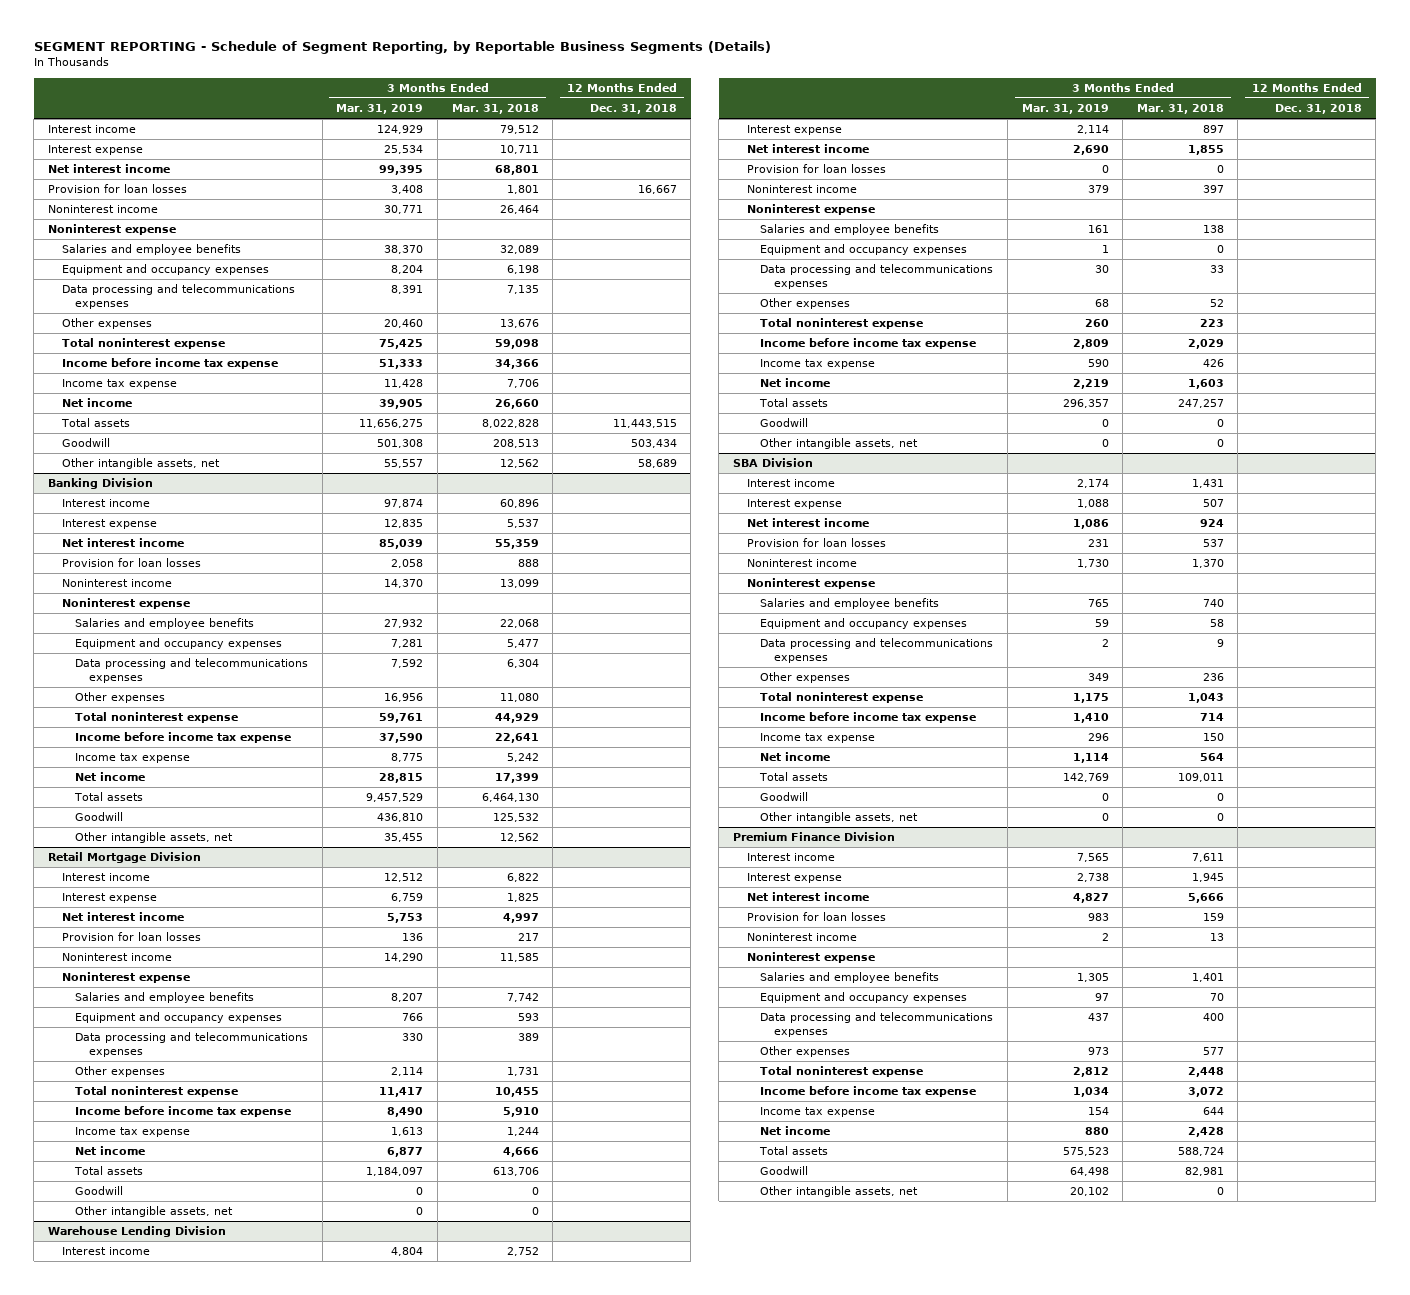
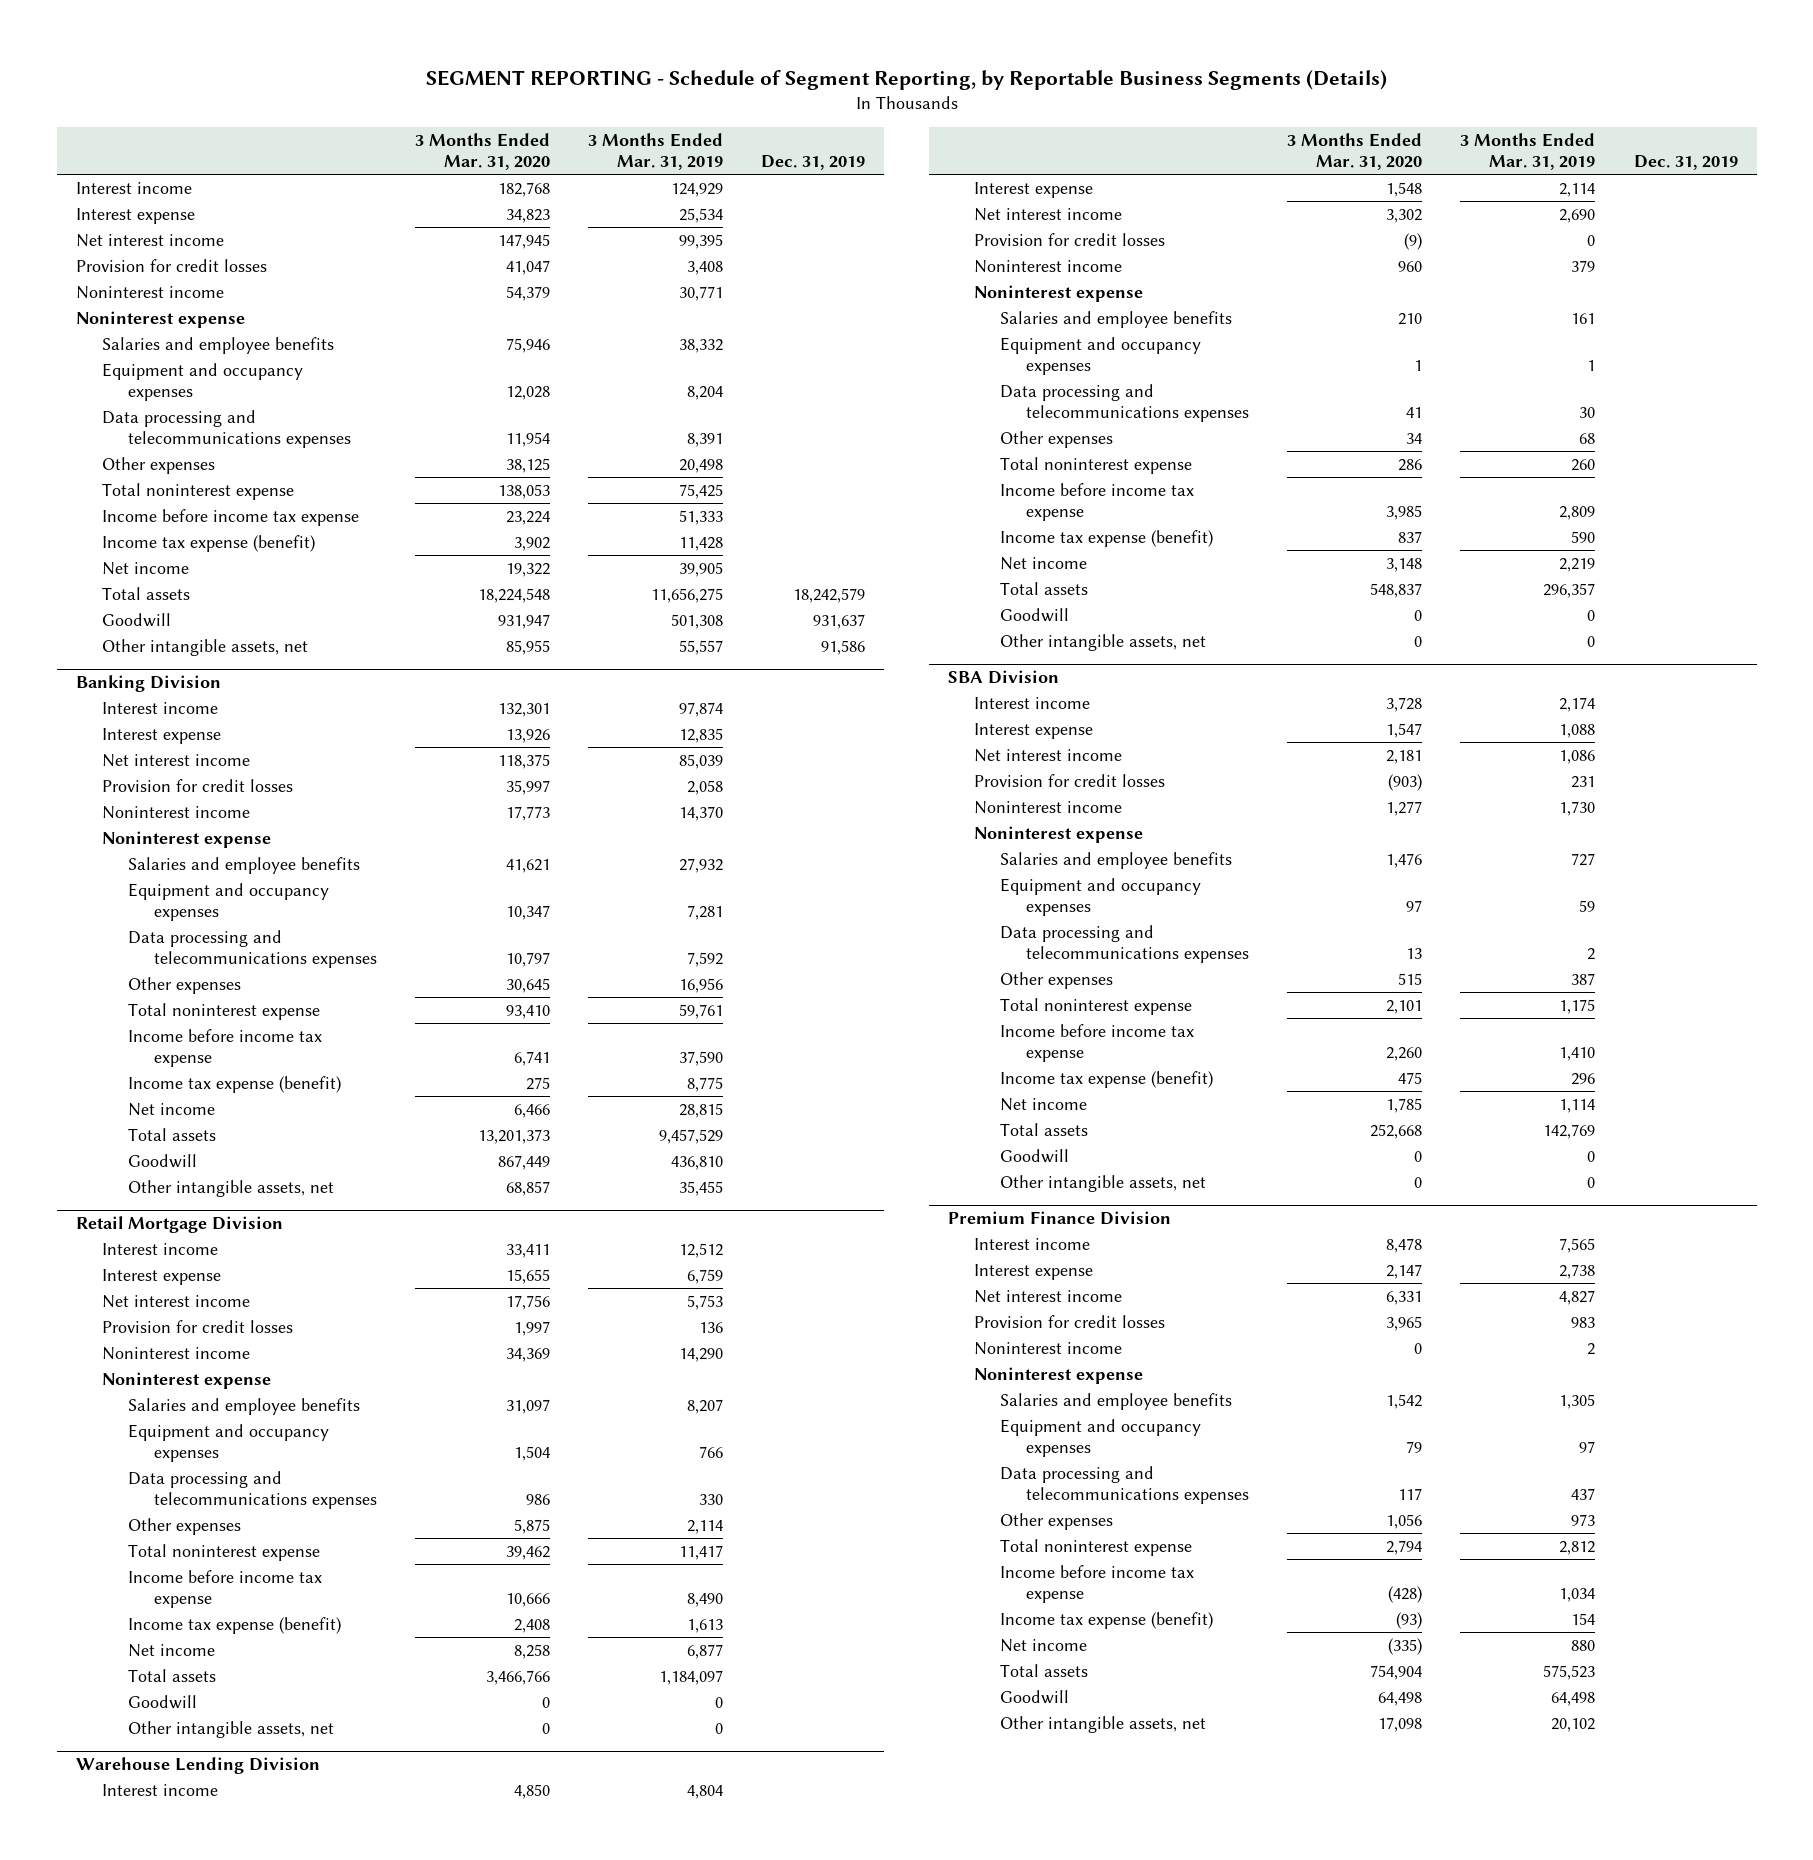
- | 3 Months Ended Mar. 31, 2019 | 3 Months Ended Mar. 31, 2018 | 12 Months Ended Dec. 31, 2018
+ | 3 Months Ended Mar. 31, 2020 | 3 Months Ended Mar. 31, 2019 | Dec. 31, 2019
- Provision for loan losses | 3,408 | 1,801 | 16,667
+ Provision for credit losses | 41,047 | 3,408 |
- Salaries and employee benefits | 38,370 | 32,089 |
+ Salaries and employee benefits | 75,946 | 38,332 |
- Other expenses | 20,460 | 13,676 |
+ Other expenses | 38,125 | 20,498 |
- Income tax expense | 11,428 | 7,706 |
+ Income tax expense (benefit) | 3,902 | 11,428 |
@ Banking Division
- Provision for loan losses | 2,058 | 888 |
+ Provision for credit losses | 35,997 | 2,058 |
- Income tax expense | 8,775 | 5,242 |
+ Income tax expense (benefit) | 275 | 8,775 |
@ Retail Mortgage Division
- Provision for loan losses | 136 | 217 |
+ Provision for credit losses | 1,997 | 136 |
- Income tax expense | 1,613 | 1,244 |
+ Income tax expense (benefit) | 2,408 | 1,613 |
@ Warehouse Lending Division
- Provision for loan losses | 0 | 0 |
+ Provision for credit losses | (9) | 0 |
- Income tax expense | 590 | 426 |
+ Income tax expense (benefit) | 837 | 590 |
@ SBA Division
- Provision for loan losses | 231 | 537 |
+ Provision for credit losses | (903) | 231 |
- Salaries and employee benefits | 765 | 740 |
+ Salaries and employee benefits | 1,476 | 727 |
- Other expenses | 349 | 236 |
+ Other expenses | 515 | 387 |
- Income tax expense | 296 | 150 |
+ Income tax expense (benefit) | 475 | 296 |
@ Premium Finance Division
- Provision for loan losses | 983 | 159 |
+ Provision for credit losses | 3,965 | 983 |
- Income tax expense | 154 | 644 |
+ Income tax expense (benefit) | (93) | 154 |

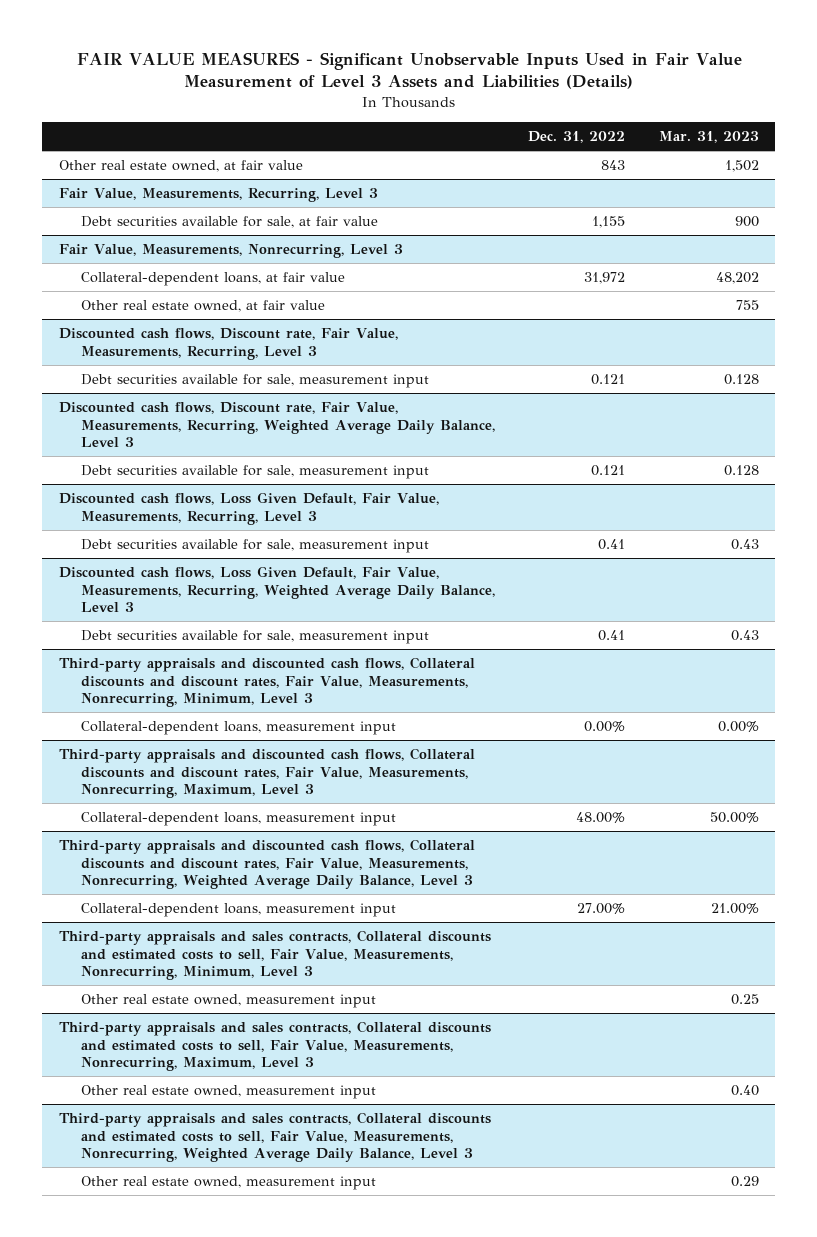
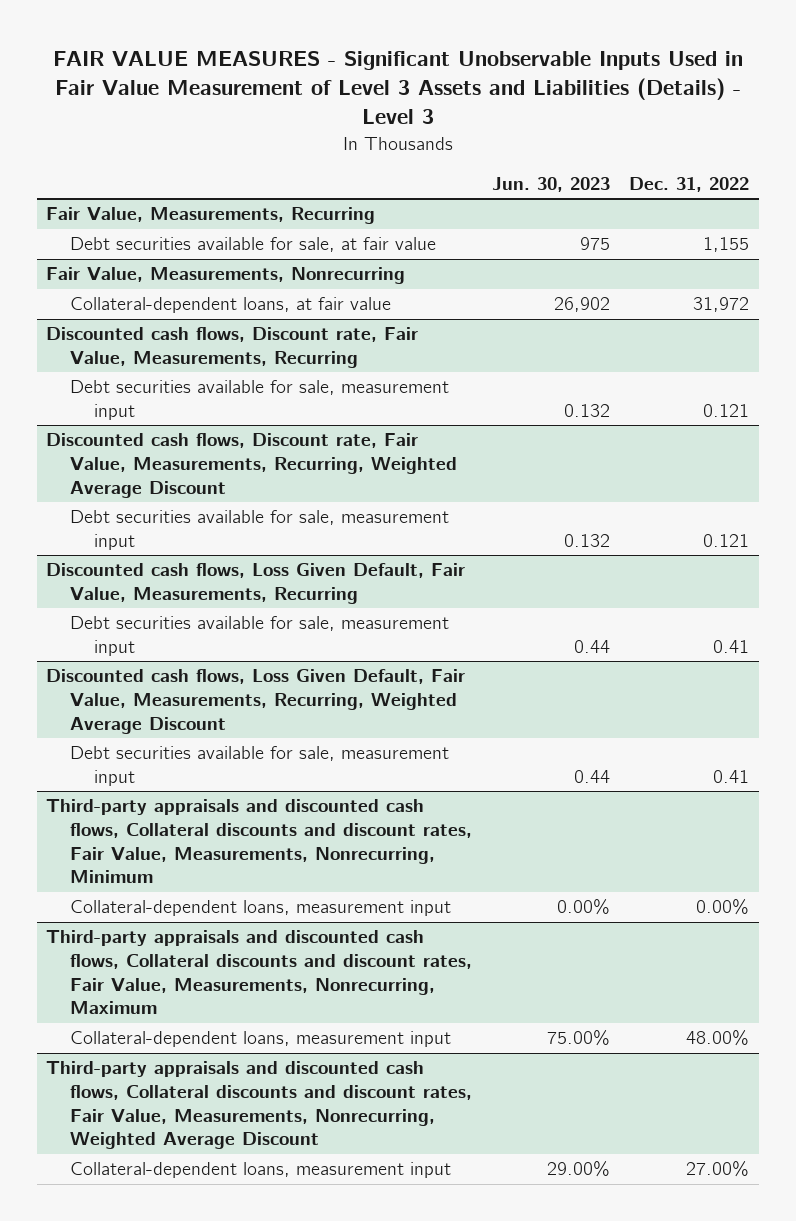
- FAIR VALUE MEASURES - Significant Unobservable Inputs Used in Fair Value Measurement of Level 3 Assets and Liabilities (Details)
+ FAIR VALUE MEASURES - Significant Unobservable Inputs Used in Fair Value Measurement of Level 3 Assets and Liabilities (Details) - Level 3
- | Dec. 31, 2022 | Mar. 31, 2023
+ | Jun. 30, 2023 | Dec. 31, 2022
- Other real estate owned, at fair value | 843 | 1,502
- Fair Value, Measurements, Recurring, Level 3
+ Fair Value, Measurements, Recurring
- Fair Value, Measurements, Nonrecurring, Level 3
+ Fair Value, Measurements, Nonrecurring
- Other real estate owned, at fair value | | 755
- Discounted cash flows, Discount rate, Fair Value, Measurements, Recurring, Level 3
+ Discounted cash flows, Discount rate, Fair Value, Measurements, Recurring
- Discounted cash flows, Discount rate, Fair Value, Measurements, Recurring, Weighted Average Daily Balance, Level 3
+ Discounted cash flows, Discount rate, Fair Value, Measurements, Recurring, Weighted Average Discount
- Discounted cash flows, Loss Given Default, Fair Value, Measurements, Recurring, Level 3
+ Discounted cash flows, Loss Given Default, Fair Value, Measurements, Recurring
- Discounted cash flows, Loss Given Default, Fair Value, Measurements, Recurring, Weighted Average Daily Balance, Level 3
+ Discounted cash flows, Loss Given Default, Fair Value, Measurements, Recurring, Weighted Average Discount
- Third-party appraisals and discounted cash flows, Collateral discounts and discount rates, Fair Value, Measurements, Nonrecurring, Minimum, Level 3
+ Third-party appraisals and discounted cash flows, Collateral discounts and discount rates, Fair Value, Measurements, Nonrecurring, Minimum
- Third-party appraisals and discounted cash flows, Collateral discounts and discount rates, Fair Value, Measurements, Nonrecurring, Maximum, Level 3
+ Third-party appraisals and discounted cash flows, Collateral discounts and discount rates, Fair Value, Measurements, Nonrecurring, Maximum
- Third-party appraisals and discounted cash flows, Collateral discounts and discount rates, Fair Value, Measurements, Nonrecurring, Weighted Average Daily Balance, Level 3
+ Third-party appraisals and discounted cash flows, Collateral discounts and discount rates, Fair Value, Measurements, Nonrecurring, Weighted Average Discount
- Third-party appraisals and sales contracts, Collateral discounts and estimated costs to sell, Fair Value, Measurements, Nonrecurring, Minimum, Level 3
- Other real estate owned, measurement input | | 0.25
- Third-party appraisals and sales contracts, Collateral discounts and estimated costs to sell, Fair Value, Measurements, Nonrecurring, Maximum, Level 3
- Other real estate owned, measurement input | | 0.40
- Third-party appraisals and sales contracts, Collateral discounts and estimated costs to sell, Fair Value, Measurements, Nonrecurring, Weighted Average Daily Balance, Level 3
- Other real estate owned, measurement input | | 0.29

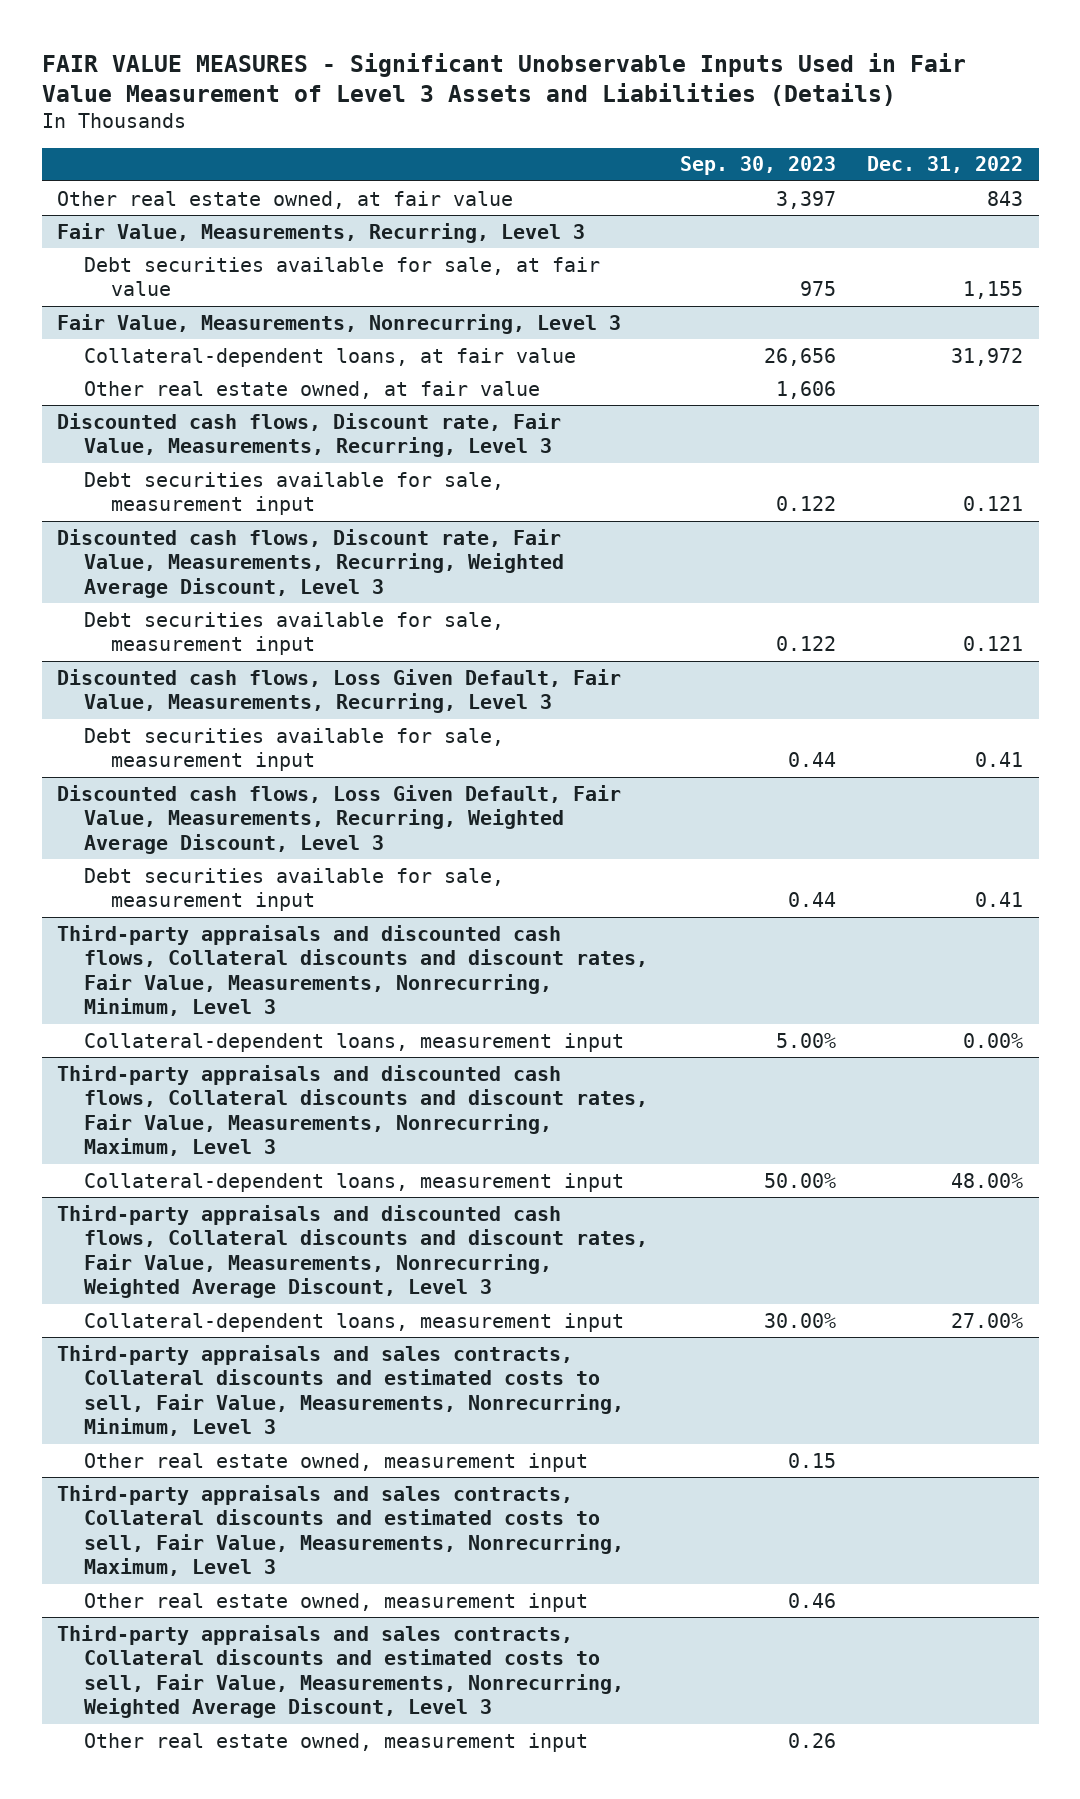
- FAIR VALUE MEASURES - Significant Unobservable Inputs Used in Fair Value Measurement of Level 3 Assets and Liabilities (Details) - Level 3
+ FAIR VALUE MEASURES - Significant Unobservable Inputs Used in Fair Value Measurement of Level 3 Assets and Liabilities (Details)
- | Jun. 30, 2023 | Dec. 31, 2022
+ | Sep. 30, 2023 | Dec. 31, 2022
- Fair Value, Measurements, Recurring
+ Other real estate owned, at fair value | 3,397 | 843
+ Fair Value, Measurements, Recurring, Level 3
- Fair Value, Measurements, Nonrecurring
+ Fair Value, Measurements, Nonrecurring, Level 3
- Discounted cash flows, Discount rate, Fair Value, Measurements, Recurring
+ Other real estate owned, at fair value | 1,606 |
+ Discounted cash flows, Discount rate, Fair Value, Measurements, Recurring, Level 3
- Discounted cash flows, Discount rate, Fair Value, Measurements, Recurring, Weighted Average Discount
+ Discounted cash flows, Discount rate, Fair Value, Measurements, Recurring, Weighted Average Discount, Level 3
- Discounted cash flows, Loss Given Default, Fair Value, Measurements, Recurring
+ Discounted cash flows, Loss Given Default, Fair Value, Measurements, Recurring, Level 3
- Discounted cash flows, Loss Given Default, Fair Value, Measurements, Recurring, Weighted Average Discount
+ Discounted cash flows, Loss Given Default, Fair Value, Measurements, Recurring, Weighted Average Discount, Level 3
- Third-party appraisals and discounted cash flows, Collateral discounts and discount rates, Fair Value, Measurements, Nonrecurring, Minimum
+ Third-party appraisals and discounted cash flows, Collateral discounts and discount rates, Fair Value, Measurements, Nonrecurring, Minimum, Level 3
- Third-party appraisals and discounted cash flows, Collateral discounts and discount rates, Fair Value, Measurements, Nonrecurring, Maximum
+ Third-party appraisals and discounted cash flows, Collateral discounts and discount rates, Fair Value, Measurements, Nonrecurring, Maximum, Level 3
- Third-party appraisals and discounted cash flows, Collateral discounts and discount rates, Fair Value, Measurements, Nonrecurring, Weighted Average Discount
+ Third-party appraisals and discounted cash flows, Collateral discounts and discount rates, Fair Value, Measurements, Nonrecurring, Weighted Average Discount, Level 3
+ Third-party appraisals and sales contracts, Collateral discounts and estimated costs to sell, Fair Value, Measurements, Nonrecurring, Minimum, Level 3
+ Other real estate owned, measurement input | 0.15 |
+ Third-party appraisals and sales contracts, Collateral discounts and estimated costs to sell, Fair Value, Measurements, Nonrecurring, Maximum, Level 3
+ Other real estate owned, measurement input | 0.46 |
+ Third-party appraisals and sales contracts, Collateral discounts and estimated costs to sell, Fair Value, Measurements, Nonrecurring, Weighted Average Discount, Level 3
+ Other real estate owned, measurement input | 0.26 |

